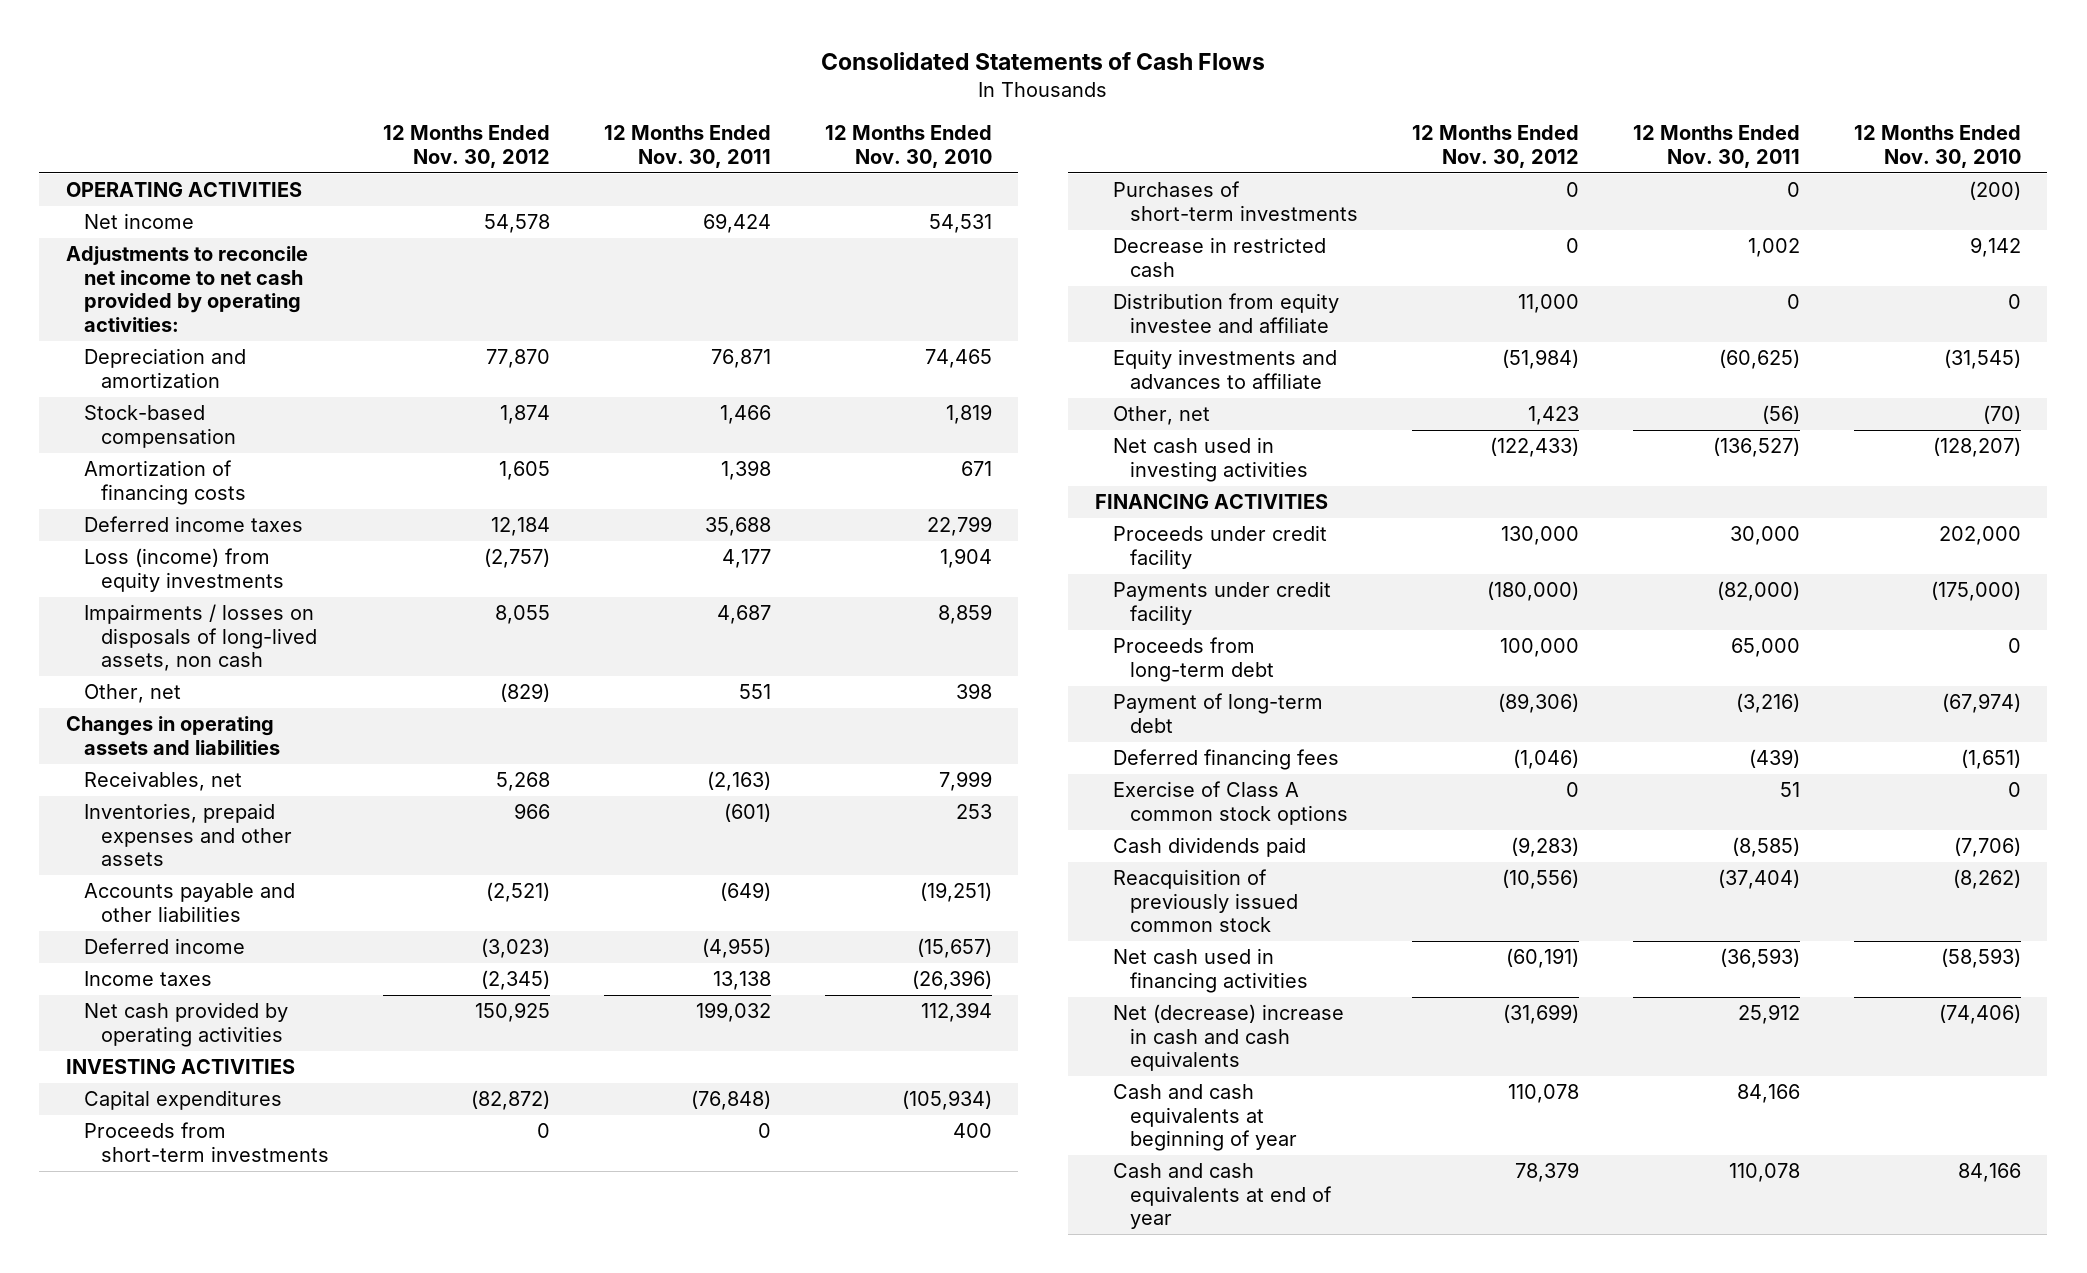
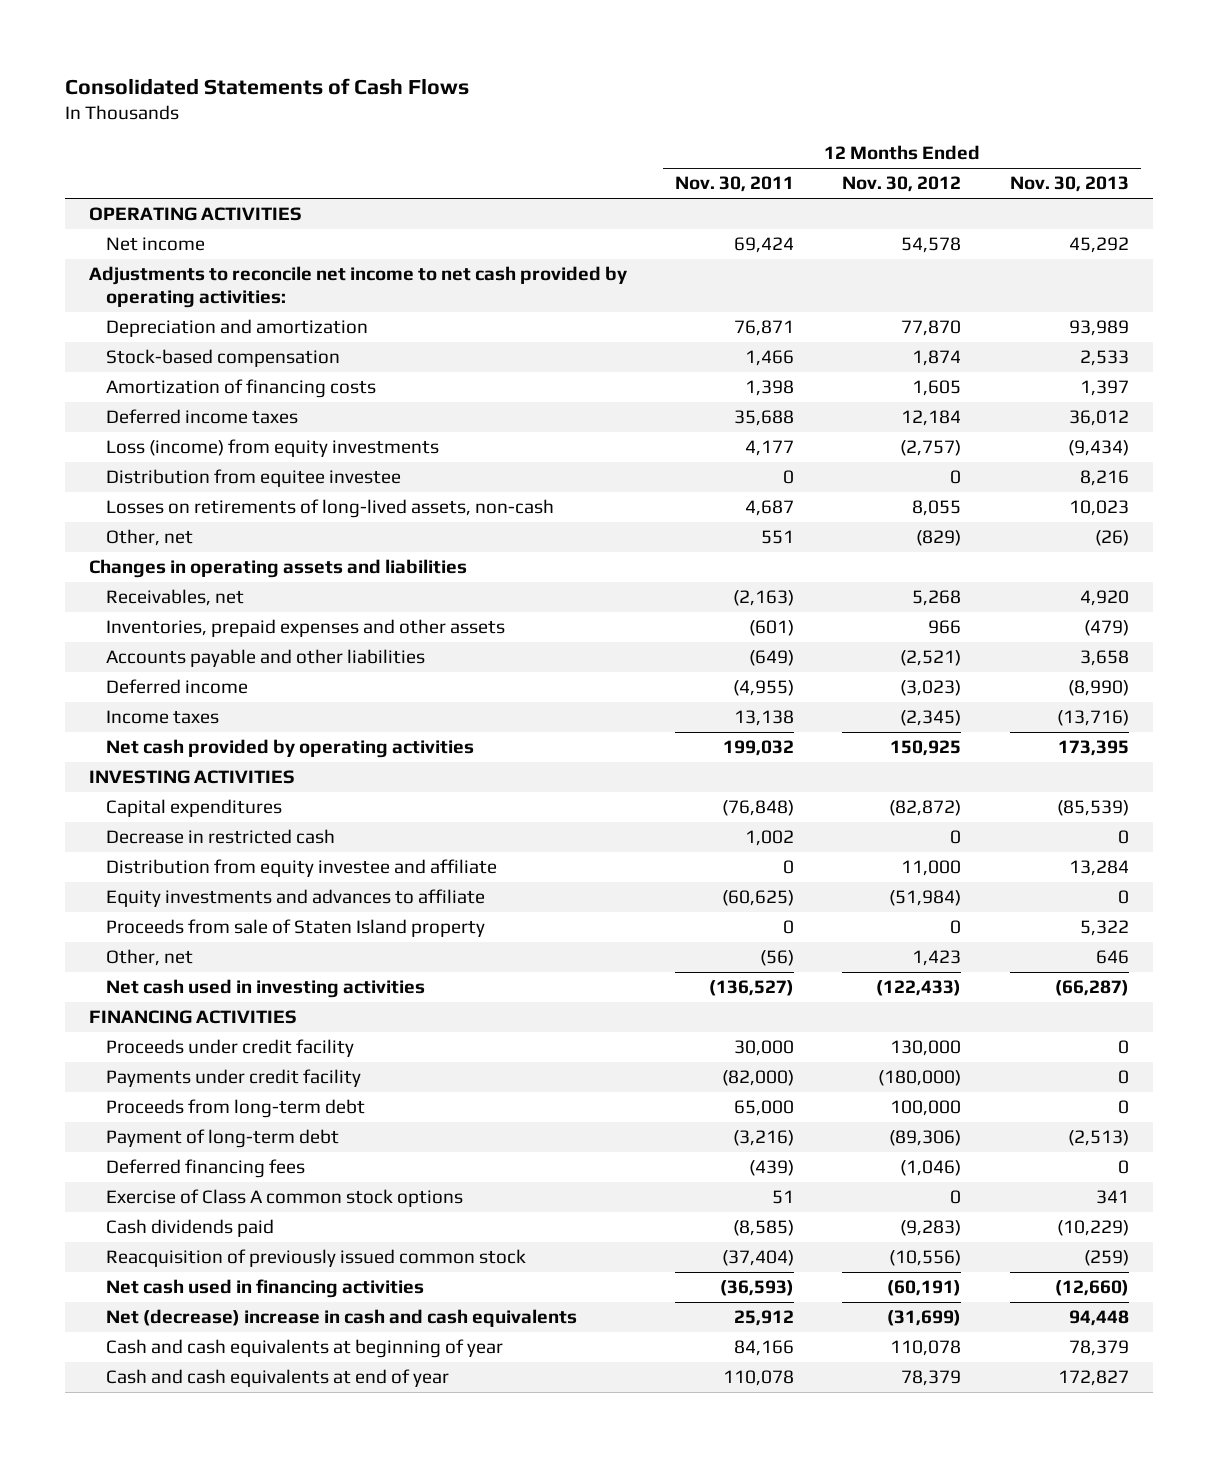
- | 12 Months Ended Nov. 30, 2012 | 12 Months Ended Nov. 30, 2011 | 12 Months Ended Nov. 30, 2010
+ | 12 Months Ended Nov. 30, 2011 | 12 Months Ended Nov. 30, 2012 | 12 Months Ended Nov. 30, 2013
- Impairments / losses on disposals of long-lived assets, non cash | 8,055 | 4,687 | 8,859
+ Distribution from equitee investee | 0 | 0 | 8,216
+ Losses on retirements of long-lived assets, non-cash | 4,687 | 8,055 | 10,023
- Proceeds from short-term investments | 0 | 0 | 400
- Purchases of short-term investments | 0 | 0 | (200)
+ Proceeds from sale of Staten Island property | 0 | 0 | 5,322

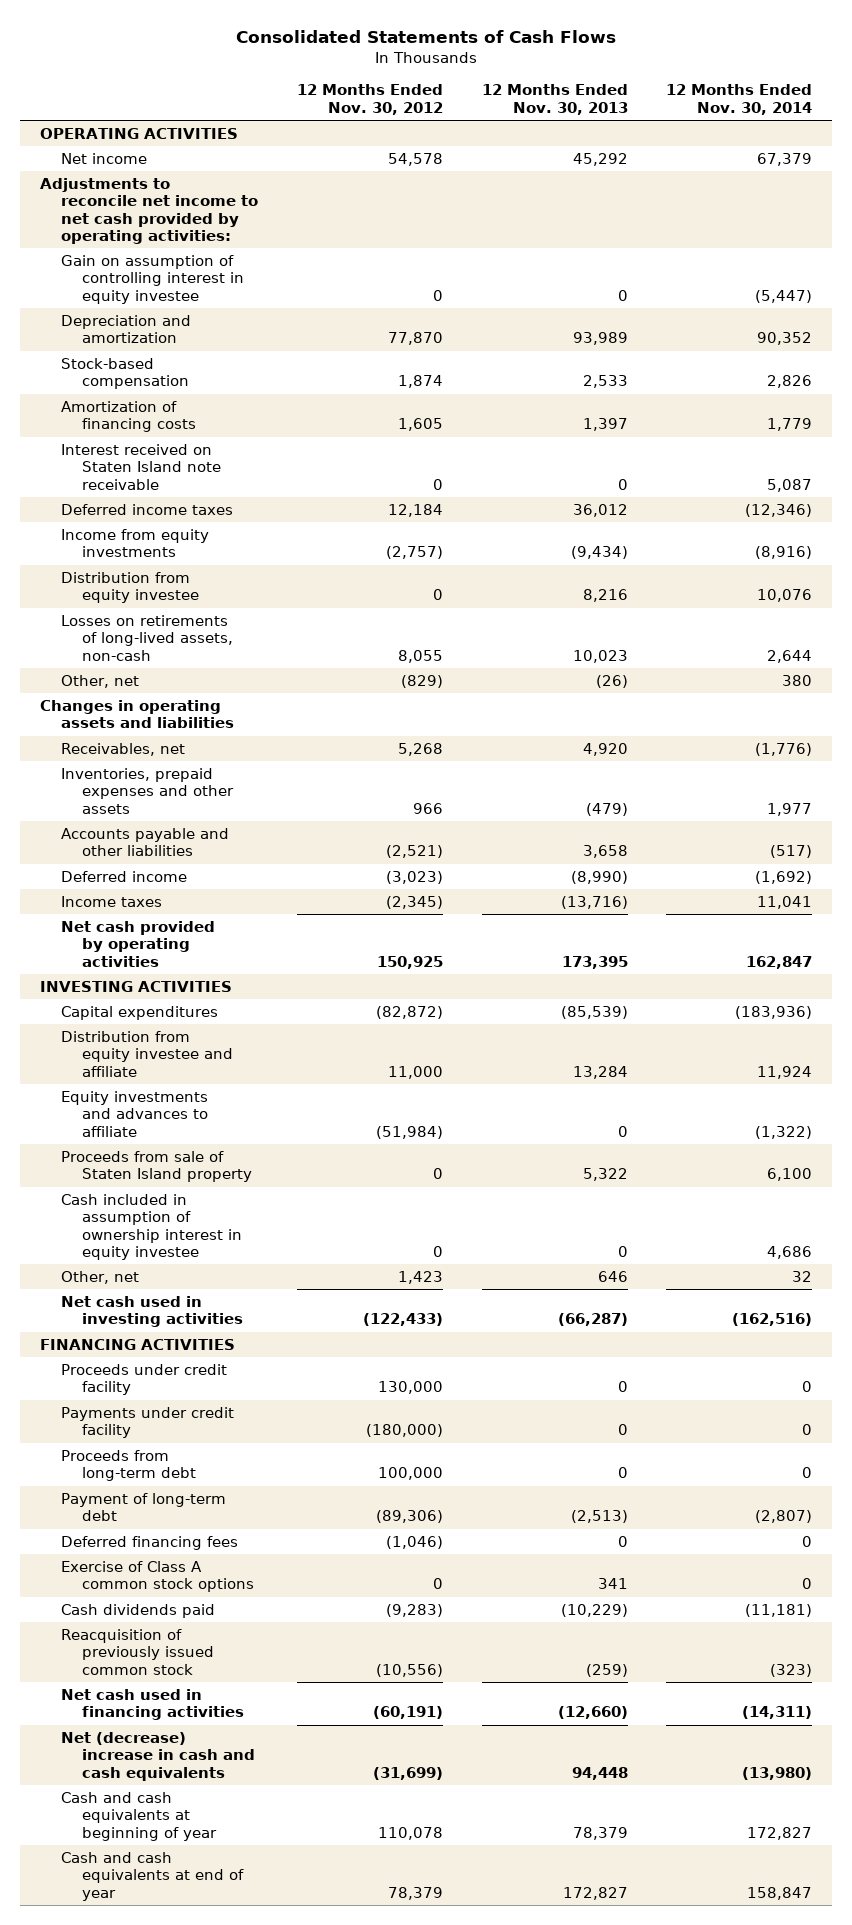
- | 12 Months Ended Nov. 30, 2011 | 12 Months Ended Nov. 30, 2012 | 12 Months Ended Nov. 30, 2013
+ | 12 Months Ended Nov. 30, 2012 | 12 Months Ended Nov. 30, 2013 | 12 Months Ended Nov. 30, 2014
+ Gain on assumption of controlling interest in equity investee | 0 | 0 | (5,447)
+ Interest received on Staten Island note receivable | 0 | 0 | 5,087
- Loss (income) from equity investments | 4,177 | (2,757) | (9,434)
- Distribution from equitee investee | 0 | 0 | 8,216
+ Income from equity investments | (2,757) | (9,434) | (8,916)
+ Distribution from equity investee | 0 | 8,216 | 10,076
- Decrease in restricted cash | 1,002 | 0 | 0
+ Cash included in assumption of ownership interest in equity investee | 0 | 0 | 4,686

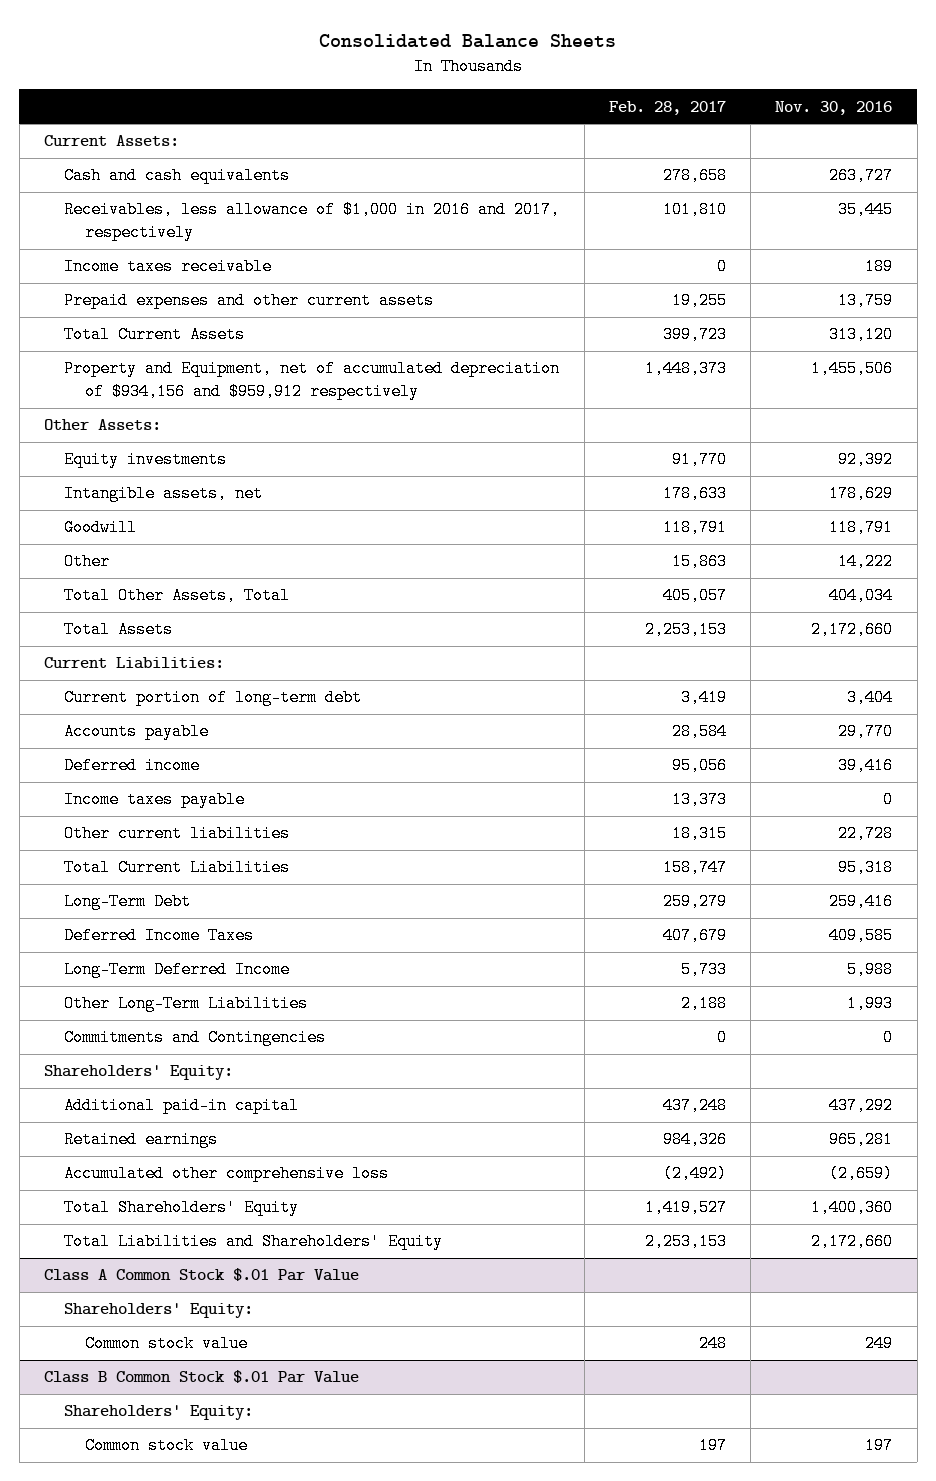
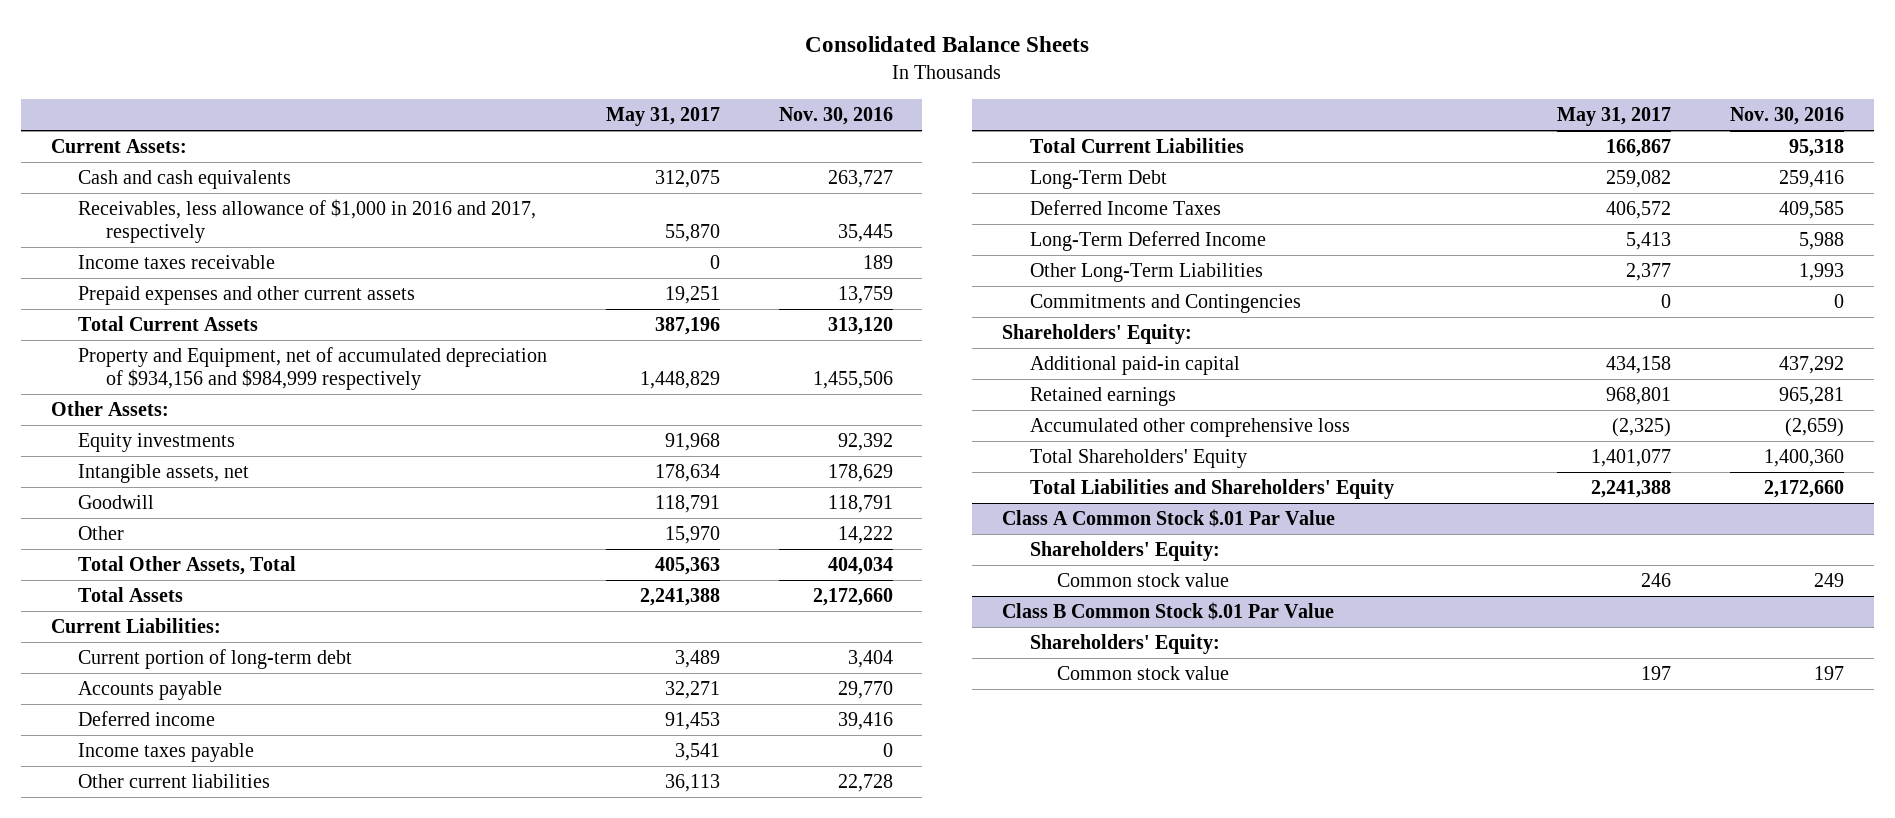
- | Feb. 28, 2017 | Nov. 30, 2016
+ | May 31, 2017 | Nov. 30, 2016
- Property and Equipment, net of accumulated depreciation of $934,156 and $959,912 respectively | 1,448,373 | 1,455,506
+ Property and Equipment, net of accumulated depreciation of $934,156 and $984,999 respectively | 1,448,829 | 1,455,506

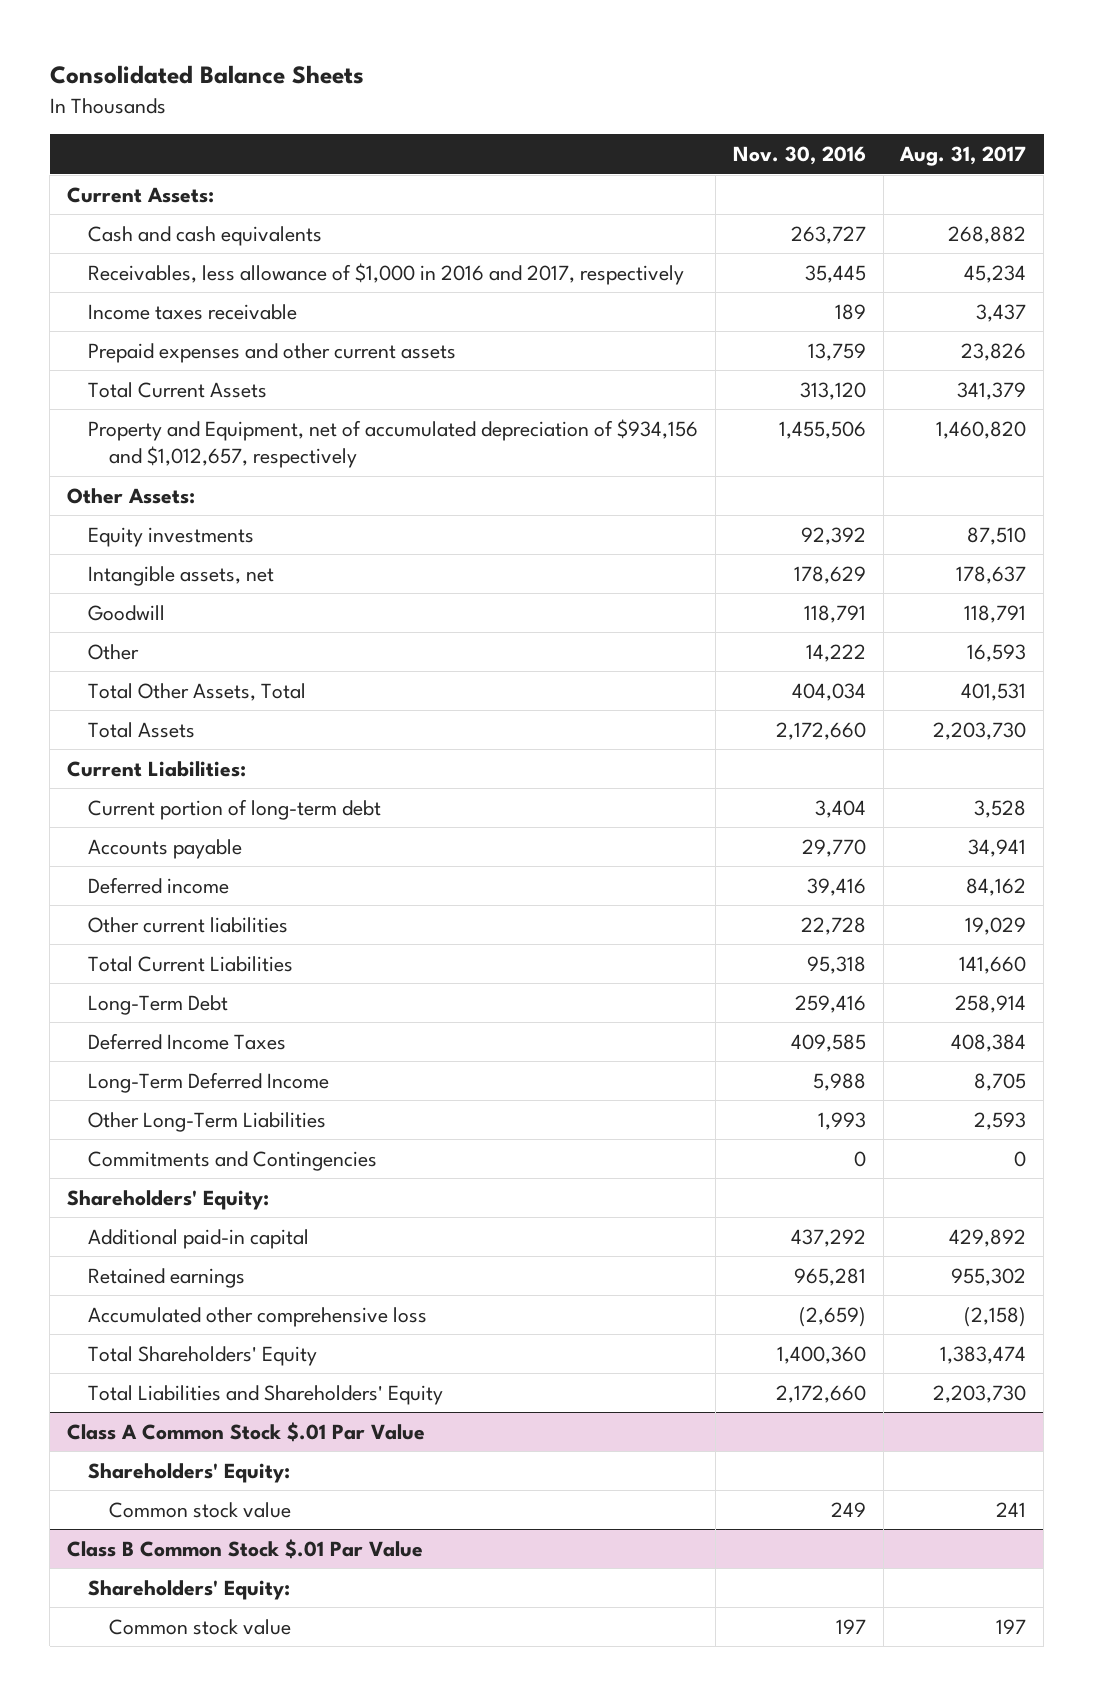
- | May 31, 2017 | Nov. 30, 2016
+ | Nov. 30, 2016 | Aug. 31, 2017
- Property and Equipment, net of accumulated depreciation of $934,156 and $984,999 respectively | 1,448,829 | 1,455,506
+ Property and Equipment, net of accumulated depreciation of $934,156 and $1,012,657, respectively | 1,455,506 | 1,460,820
- Income taxes payable | 3,541 | 0

